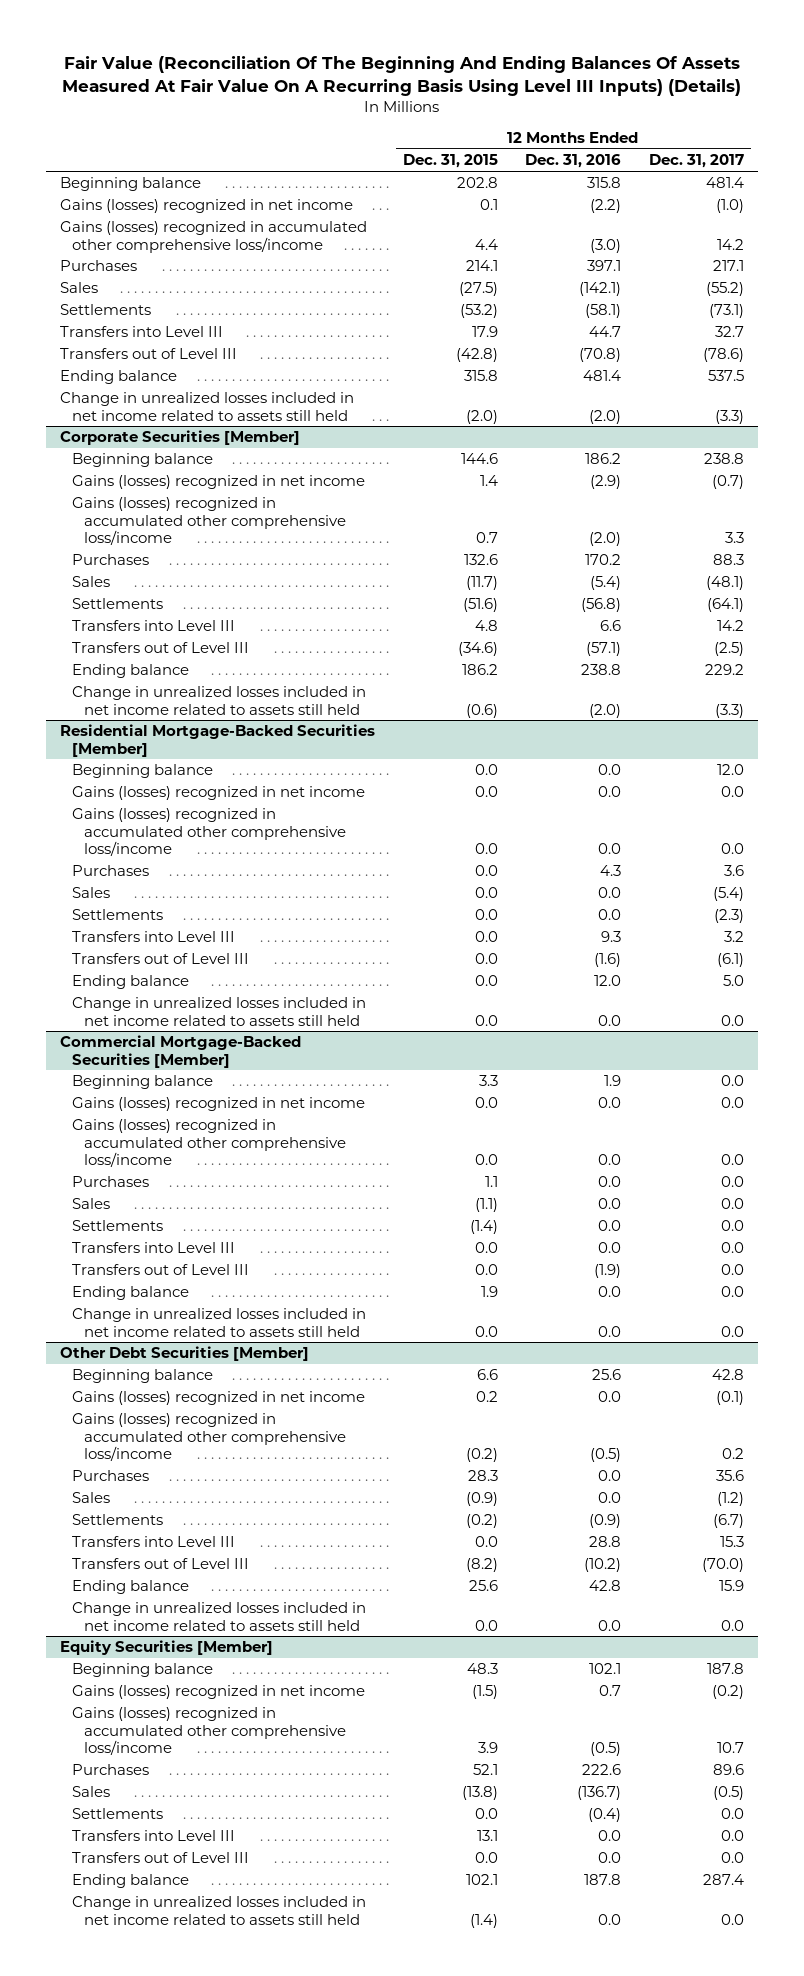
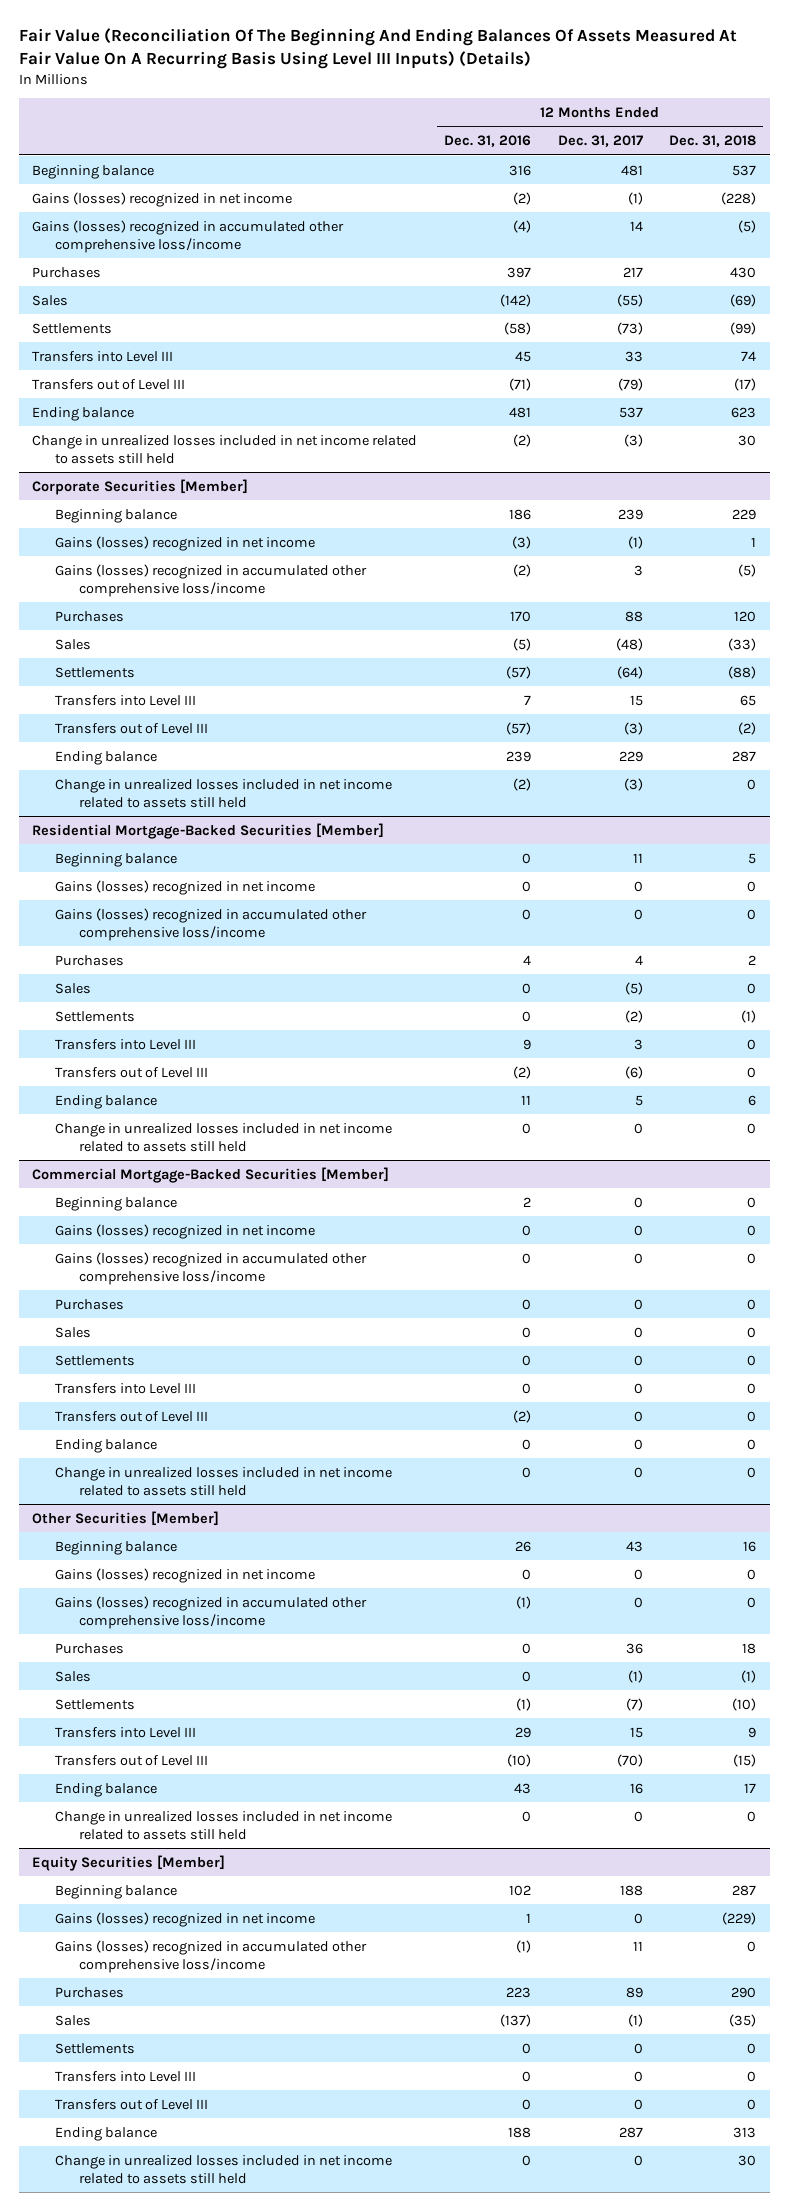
- | 12 Months Ended Dec. 31, 2015 | 12 Months Ended Dec. 31, 2016 | 12 Months Ended Dec. 31, 2017
+ | 12 Months Ended Dec. 31, 2016 | 12 Months Ended Dec. 31, 2017 | 12 Months Ended Dec. 31, 2018
- Beginning balance | 202.8 | 315.8 | 481.4
- Gains (losses) recognized in net income | 0.1 | (2.2) | (1.0)
- Gains (losses) recognized in accumulated other comprehensive loss/income | 4.4 | (3.0) | 14.2
- Purchases | 214.1 | 397.1 | 217.1
- Sales | (27.5) | (142.1) | (55.2)
- Settlements | (53.2) | (58.1) | (73.1)
- Transfers into Level III | 17.9 | 44.7 | 32.7
- Transfers out of Level III | (42.8) | (70.8) | (78.6)
- Ending balance | 315.8 | 481.4 | 537.5
- Change in unrealized losses included in net income related to assets still held | (2.0) | (2.0) | (3.3)
+ Beginning balance | 316 | 481 | 537
+ Gains (losses) recognized in net income | (2) | (1) | (228)
+ Gains (losses) recognized in accumulated other comprehensive loss/income | (4) | 14 | (5)
+ Purchases | 397 | 217 | 430
+ Sales | (142) | (55) | (69)
+ Settlements | (58) | (73) | (99)
+ Transfers into Level III | 45 | 33 | 74
+ Transfers out of Level III | (71) | (79) | (17)
+ Ending balance | 481 | 537 | 623
+ Change in unrealized losses included in net income related to assets still held | (2) | (3) | 30
@ Corporate Securities [Member]
- Beginning balance | 144.6 | 186.2 | 238.8
- Gains (losses) recognized in net income | 1.4 | (2.9) | (0.7)
- Gains (losses) recognized in accumulated other comprehensive loss/income | 0.7 | (2.0) | 3.3
- Purchases | 132.6 | 170.2 | 88.3
- Sales | (11.7) | (5.4) | (48.1)
- Settlements | (51.6) | (56.8) | (64.1)
- Transfers into Level III | 4.8 | 6.6 | 14.2
- Transfers out of Level III | (34.6) | (57.1) | (2.5)
- Ending balance | 186.2 | 238.8 | 229.2
- Change in unrealized losses included in net income related to assets still held | (0.6) | (2.0) | (3.3)
+ Beginning balance | 186 | 239 | 229
+ Gains (losses) recognized in net income | (3) | (1) | 1
+ Gains (losses) recognized in accumulated other comprehensive loss/income | (2) | 3 | (5)
+ Purchases | 170 | 88 | 120
+ Sales | (5) | (48) | (33)
+ Settlements | (57) | (64) | (88)
+ Transfers into Level III | 7 | 15 | 65
+ Transfers out of Level III | (57) | (3) | (2)
+ Ending balance | 239 | 229 | 287
+ Change in unrealized losses included in net income related to assets still held | (2) | (3) | 0
@ Residential Mortgage-Backed Securities [Member]
- Beginning balance | 0.0 | 0.0 | 12.0
- Gains (losses) recognized in net income | 0.0 | 0.0 | 0.0
- Gains (losses) recognized in accumulated other comprehensive loss/income | 0.0 | 0.0 | 0.0
- Purchases | 0.0 | 4.3 | 3.6
- Sales | 0.0 | 0.0 | (5.4)
- Settlements | 0.0 | 0.0 | (2.3)
- Transfers into Level III | 0.0 | 9.3 | 3.2
- Transfers out of Level III | 0.0 | (1.6) | (6.1)
- Ending balance | 0.0 | 12.0 | 5.0
- Change in unrealized losses included in net income related to assets still held | 0.0 | 0.0 | 0.0
+ Beginning balance | 0 | 11 | 5
+ Gains (losses) recognized in net income | 0 | 0 | 0
+ Gains (losses) recognized in accumulated other comprehensive loss/income | 0 | 0 | 0
+ Purchases | 4 | 4 | 2
+ Sales | 0 | (5) | 0
+ Settlements | 0 | (2) | (1)
+ Transfers into Level III | 9 | 3 | 0
+ Transfers out of Level III | (2) | (6) | 0
+ Ending balance | 11 | 5 | 6
+ Change in unrealized losses included in net income related to assets still held | 0 | 0 | 0
@ Commercial Mortgage-Backed Securities [Member]
- Beginning balance | 3.3 | 1.9 | 0.0
- Gains (losses) recognized in net income | 0.0 | 0.0 | 0.0
- Gains (losses) recognized in accumulated other comprehensive loss/income | 0.0 | 0.0 | 0.0
- Purchases | 1.1 | 0.0 | 0.0
- Sales | (1.1) | 0.0 | 0.0
- Settlements | (1.4) | 0.0 | 0.0
- Transfers into Level III | 0.0 | 0.0 | 0.0
- Transfers out of Level III | 0.0 | (1.9) | 0.0
- Ending balance | 1.9 | 0.0 | 0.0
- Change in unrealized losses included in net income related to assets still held | 0.0 | 0.0 | 0.0
- Other Debt Securities [Member]
- Beginning balance | 6.6 | 25.6 | 42.8
- Gains (losses) recognized in net income | 0.2 | 0.0 | (0.1)
- Gains (losses) recognized in accumulated other comprehensive loss/income | (0.2) | (0.5) | 0.2
- Purchases | 28.3 | 0.0 | 35.6
- Sales | (0.9) | 0.0 | (1.2)
- Settlements | (0.2) | (0.9) | (6.7)
- Transfers into Level III | 0.0 | 28.8 | 15.3
- Transfers out of Level III | (8.2) | (10.2) | (70.0)
- Ending balance | 25.6 | 42.8 | 15.9
- Change in unrealized losses included in net income related to assets still held | 0.0 | 0.0 | 0.0
@ Commercial Mortgage-Backed Securities [Member]
+ Beginning balance | 2 | 0 | 0
+ Gains (losses) recognized in net income | 0 | 0 | 0
+ Gains (losses) recognized in accumulated other comprehensive loss/income | 0 | 0 | 0
+ Purchases | 0 | 0 | 0
+ Sales | 0 | 0 | 0
+ Settlements | 0 | 0 | 0
+ Transfers into Level III | 0 | 0 | 0
+ Transfers out of Level III | (2) | 0 | 0
+ Ending balance | 0 | 0 | 0
+ Change in unrealized losses included in net income related to assets still held | 0 | 0 | 0
+ Other Securities [Member]
+ Beginning balance | 26 | 43 | 16
+ Gains (losses) recognized in net income | 0 | 0 | 0
+ Gains (losses) recognized in accumulated other comprehensive loss/income | (1) | 0 | 0
+ Purchases | 0 | 36 | 18
+ Sales | 0 | (1) | (1)
+ Settlements | (1) | (7) | (10)
+ Transfers into Level III | 29 | 15 | 9
+ Transfers out of Level III | (10) | (70) | (15)
+ Ending balance | 43 | 16 | 17
+ Change in unrealized losses included in net income related to assets still held | 0 | 0 | 0
@ Equity Securities [Member]
- Beginning balance | 48.3 | 102.1 | 187.8
- Gains (losses) recognized in net income | (1.5) | 0.7 | (0.2)
- Gains (losses) recognized in accumulated other comprehensive loss/income | 3.9 | (0.5) | 10.7
- Purchases | 52.1 | 222.6 | 89.6
- Sales | (13.8) | (136.7) | (0.5)
- Settlements | 0.0 | (0.4) | 0.0
- Transfers into Level III | 13.1 | 0.0 | 0.0
- Transfers out of Level III | 0.0 | 0.0 | 0.0
- Ending balance | 102.1 | 187.8 | 287.4
- Change in unrealized losses included in net income related to assets still held | (1.4) | 0.0 | 0.0
+ Beginning balance | 102 | 188 | 287
+ Gains (losses) recognized in net income | 1 | 0 | (229)
+ Gains (losses) recognized in accumulated other comprehensive loss/income | (1) | 11 | 0
+ Purchases | 223 | 89 | 290
+ Sales | (137) | (1) | (35)
+ Settlements | 0 | 0 | 0
+ Transfers into Level III | 0 | 0 | 0
+ Transfers out of Level III | 0 | 0 | 0
+ Ending balance | 188 | 287 | 313
+ Change in unrealized losses included in net income related to assets still held | 0 | 0 | 30

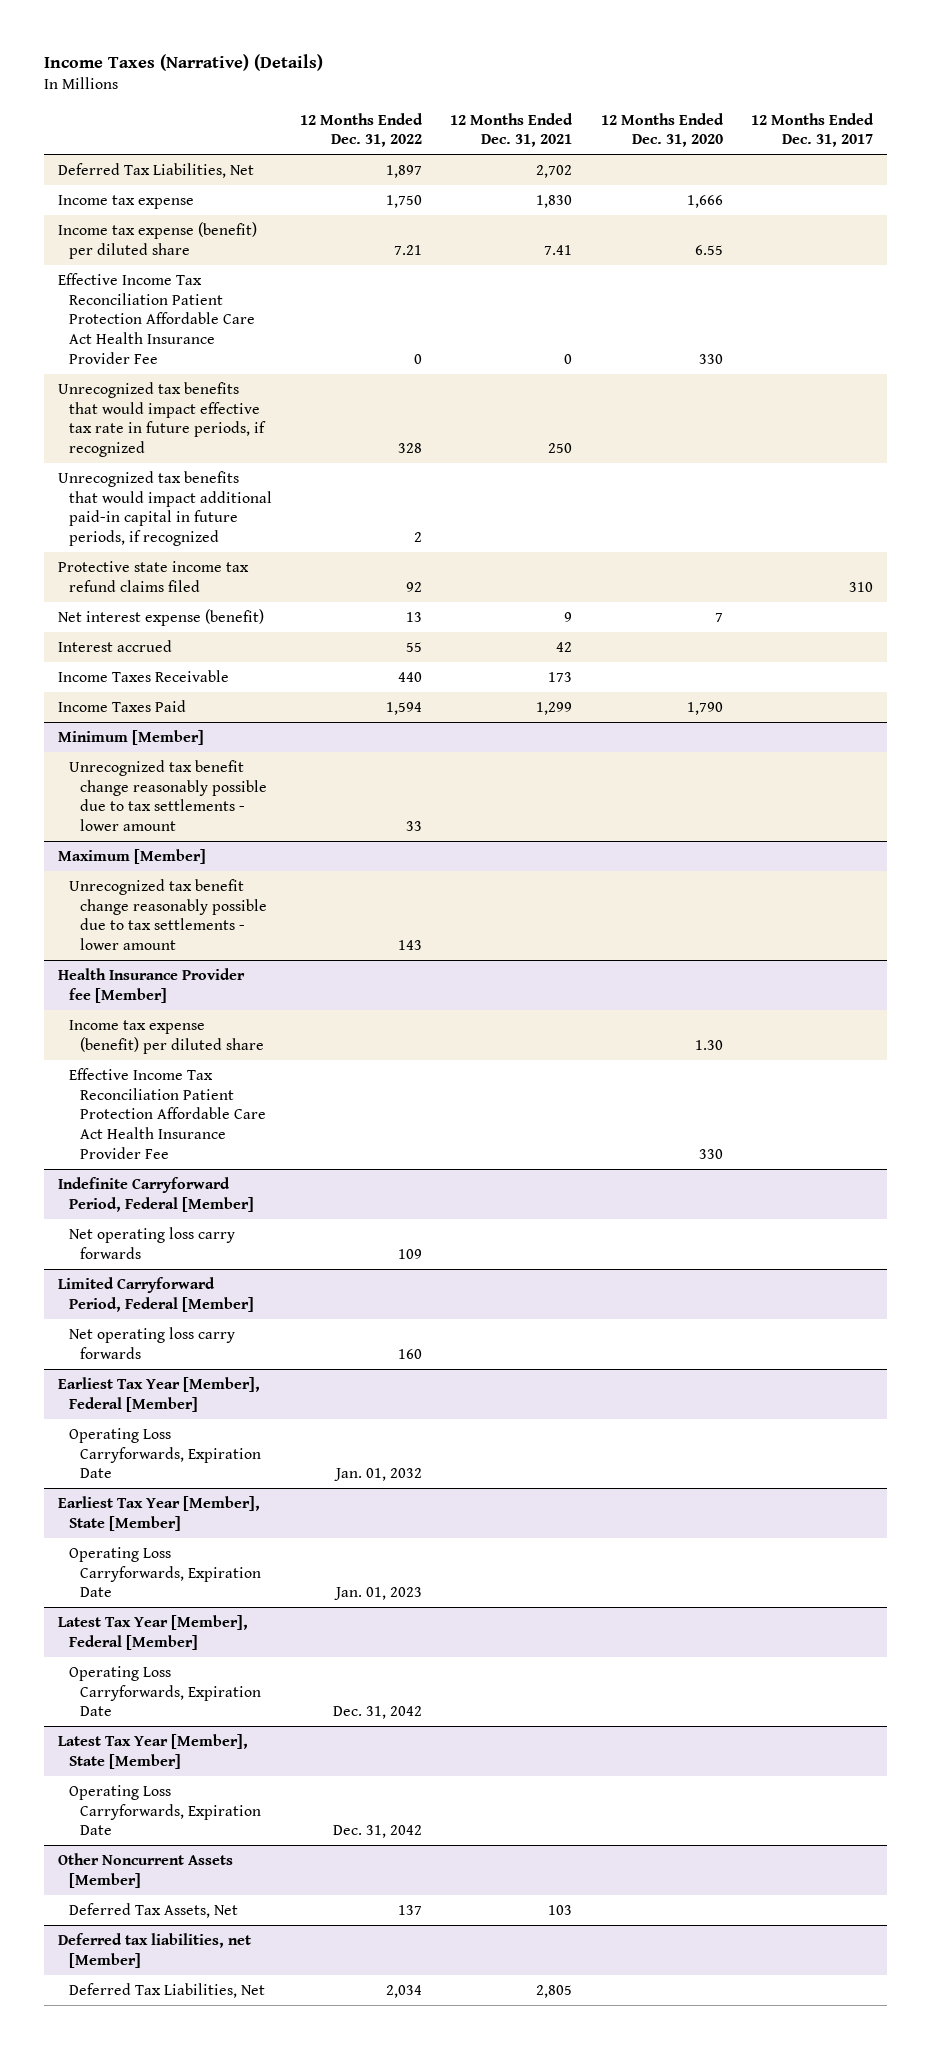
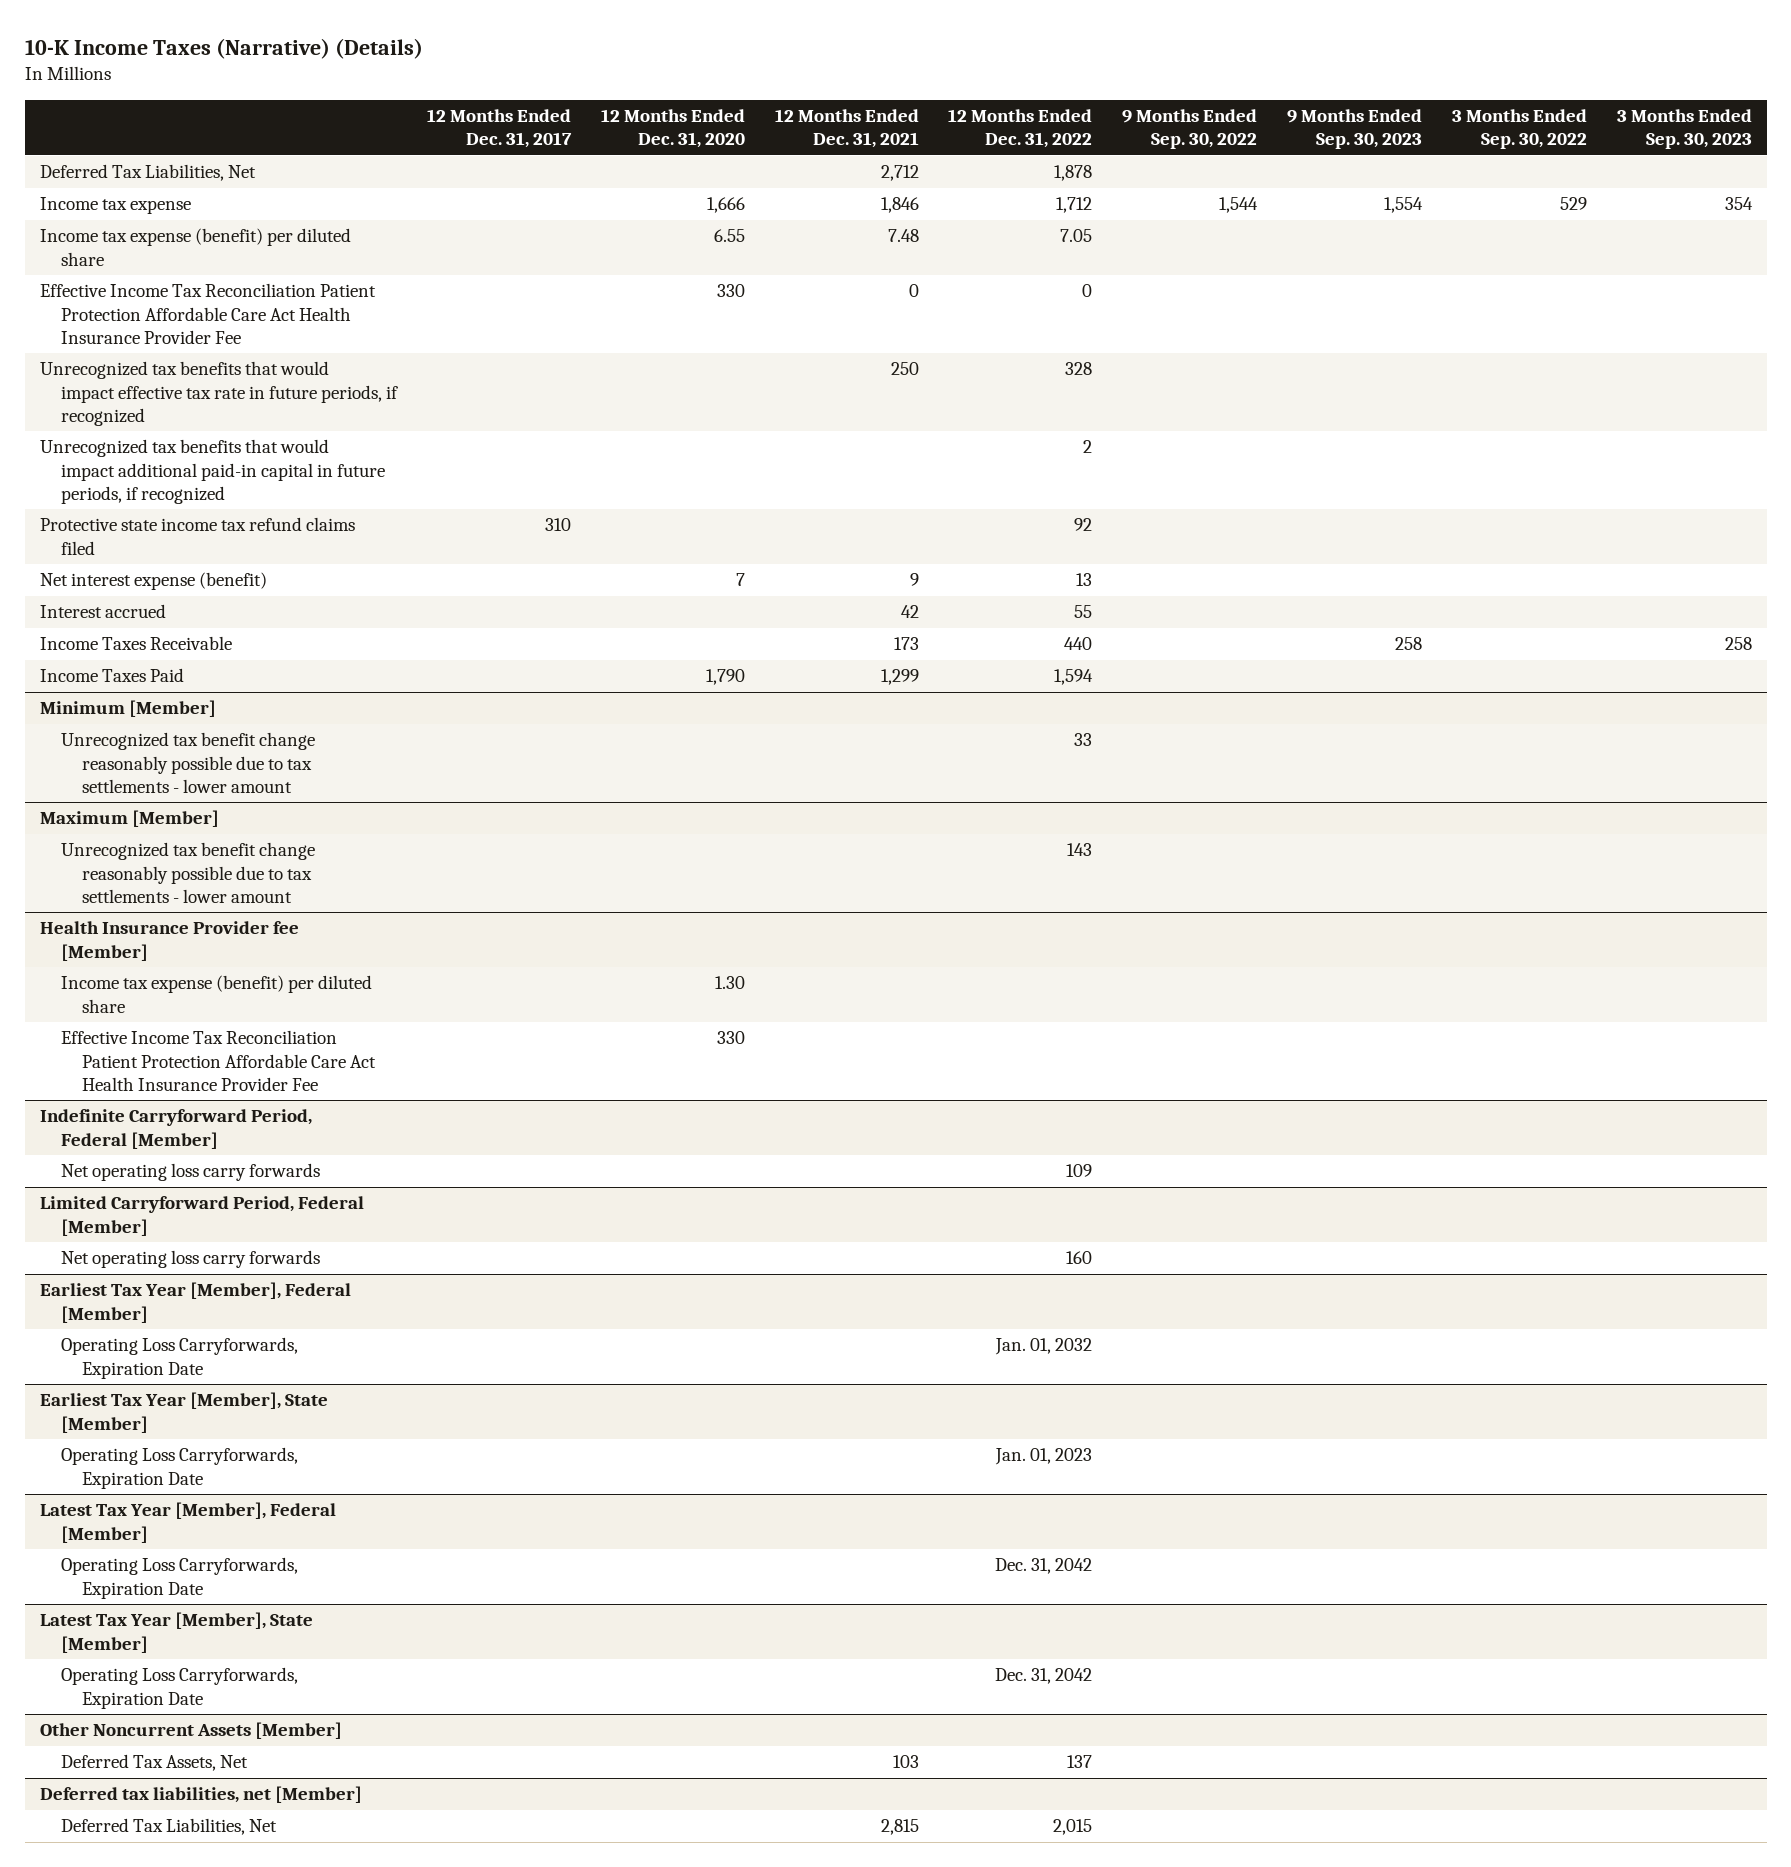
- Income Taxes (Narrative) (Details)
+ 10-K Income Taxes (Narrative) (Details)
- | 12 Months Ended Dec. 31, 2022 | 12 Months Ended Dec. 31, 2021 | 12 Months Ended Dec. 31, 2020 | 12 Months Ended Dec. 31, 2017
+ | 12 Months Ended Dec. 31, 2017 | 12 Months Ended Dec. 31, 2020 | 12 Months Ended Dec. 31, 2021 | 12 Months Ended Dec. 31, 2022 | 9 Months Ended Sep. 30, 2022 | 9 Months Ended Sep. 30, 2023 | 3 Months Ended Sep. 30, 2022 | 3 Months Ended Sep. 30, 2023
- Deferred Tax Liabilities, Net | 1,897 | 2,702 | |
- Income tax expense | 1,750 | 1,830 | 1,666 |
- Income tax expense (benefit) per diluted share | 7.21 | 7.41 | 6.55 |
+ Deferred Tax Liabilities, Net | | | 2,712 | 1,878 | | | |
+ Income tax expense | | 1,666 | 1,846 | 1,712 | 1,544 | 1,554 | 529 | 354
+ Income tax expense (benefit) per diluted share | | 6.55 | 7.48 | 7.05 | | | |
@ Deferred tax liabilities, net [Member]
- Deferred Tax Liabilities, Net | 2,034 | 2,805 | |
+ Deferred Tax Liabilities, Net | | | 2,815 | 2,015 | | | |

